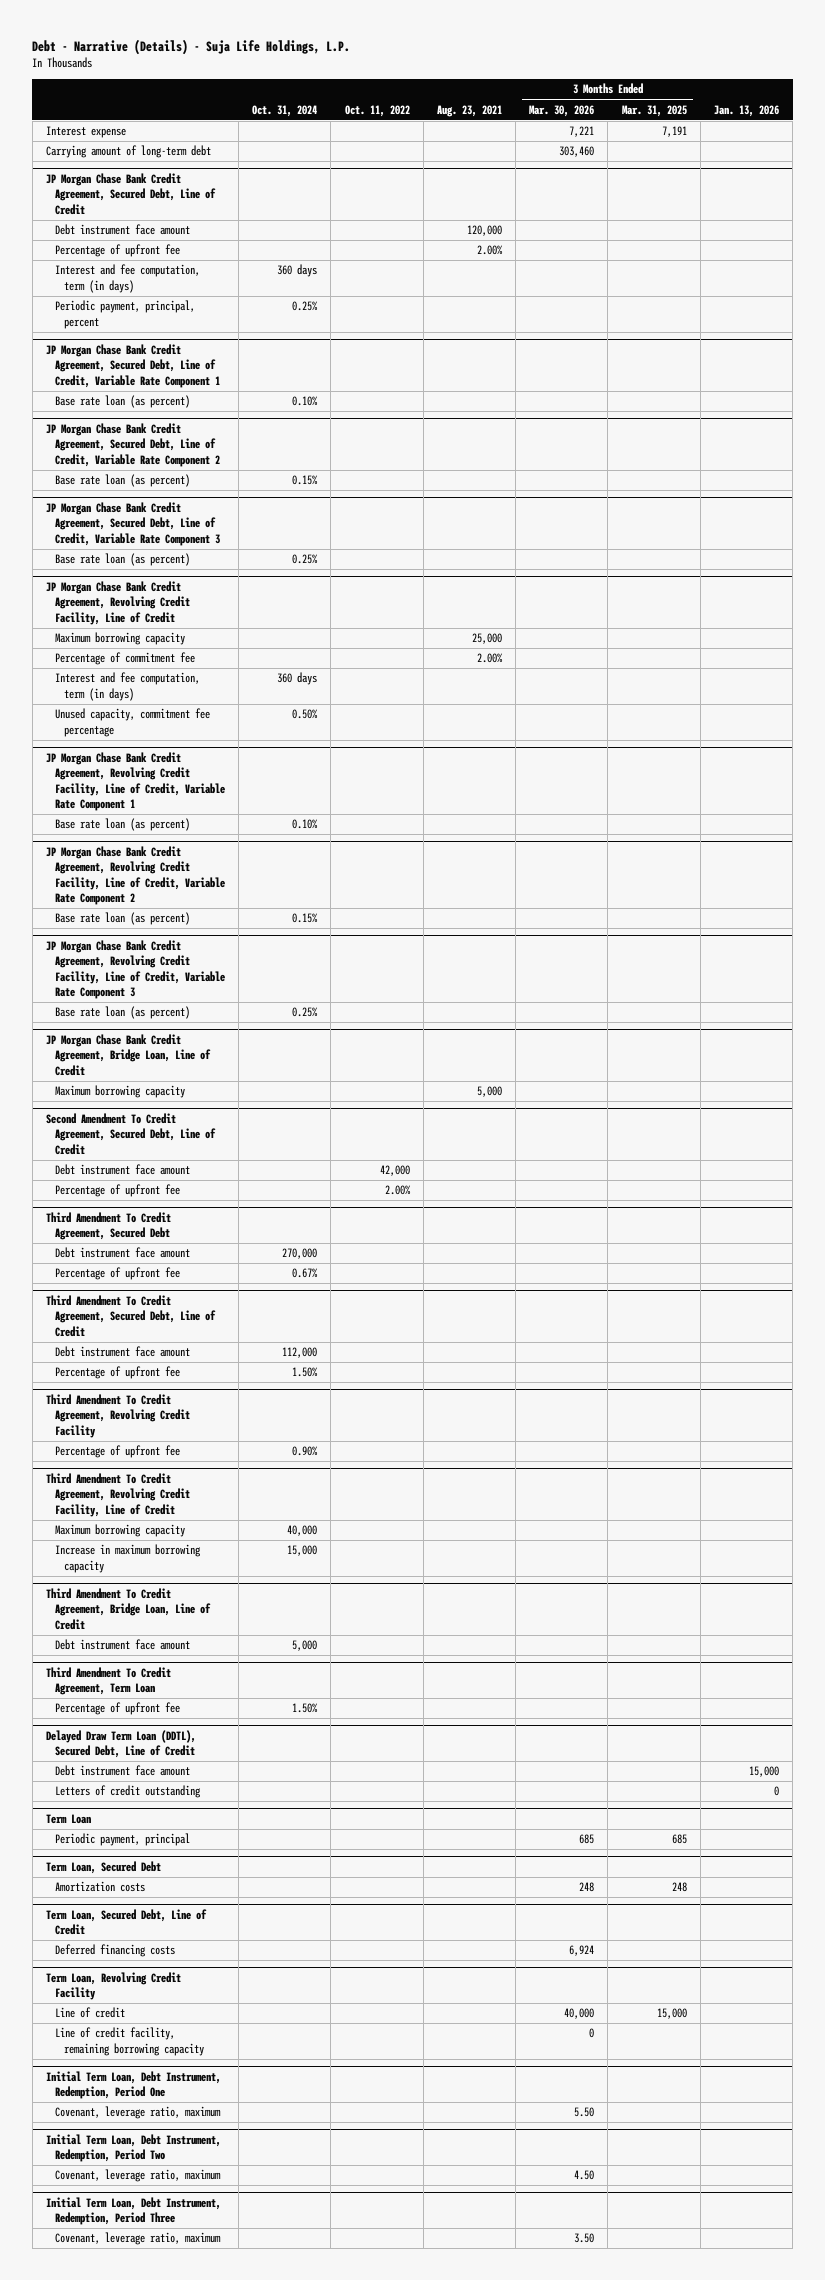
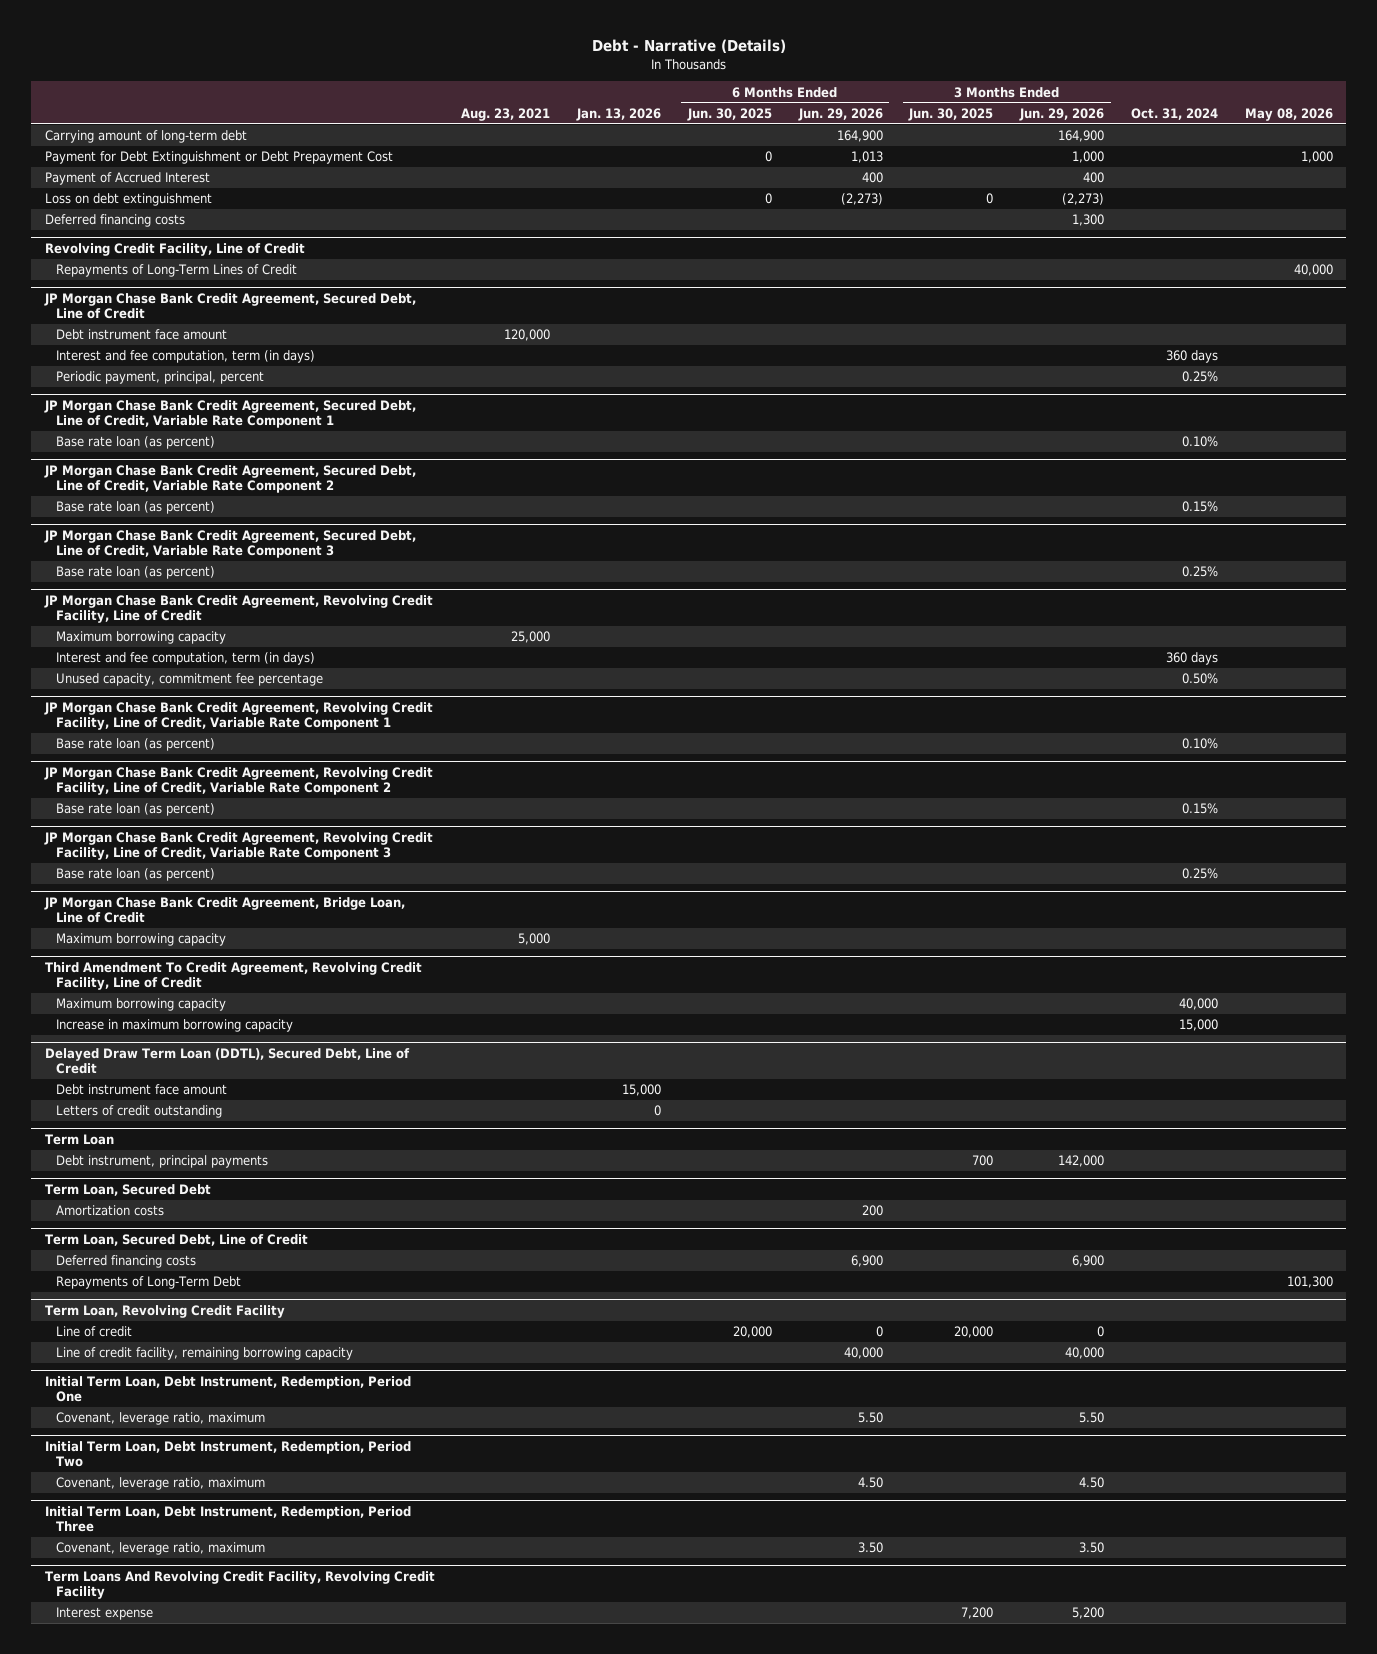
- Debt - Narrative (Details) - Suja Life Holdings, L.P.
+ Debt - Narrative (Details)
- | Oct. 31, 2024 | Oct. 11, 2022 | Aug. 23, 2021 | 3 Months Ended Mar. 30, 2026 | 3 Months Ended Mar. 31, 2025 | Jan. 13, 2026
+ | Aug. 23, 2021 | Jan. 13, 2026 | 6 Months Ended Jun. 30, 2025 | 6 Months Ended Jun. 29, 2026 | 3 Months Ended Jun. 30, 2025 | 3 Months Ended Jun. 29, 2026 | Oct. 31, 2024 | May 08, 2026
- Interest expense | | | | 7,221 | 7,191 |
+ Payment for Debt Extinguishment or Debt Prepayment Cost | | | 0 | 1,013 | | 1,000 | | 1,000
+ Payment of Accrued Interest | | | | 400 | | 400 | |
+ Loss on debt extinguishment | | | 0 | (2,273) | 0 | (2,273) | |
+ Deferred financing costs | | | | | | 1,300 | |
+ Revolving Credit Facility, Line of Credit
+ Repayments of Long-Term Lines of Credit | | | | | | | | 40,000
@ JP Morgan Chase Bank Credit Agreement, Secured Debt, Line of Credit
- Percentage of upfront fee | | | 2.00% | | |
@ JP Morgan Chase Bank Credit Agreement, Revolving Credit Facility, Line of Credit
- Percentage of commitment fee | | | 2.00% | | |
- Second Amendment To Credit Agreement, Secured Debt, Line of Credit
- Debt instrument face amount | | 42,000 | | | |
- Percentage of upfront fee | | 2.00% | | | |
- Third Amendment To Credit Agreement, Secured Debt
- Debt instrument face amount | 270,000 | | | | |
- Percentage of upfront fee | 0.67% | | | | |
- Third Amendment To Credit Agreement, Secured Debt, Line of Credit
- Debt instrument face amount | 112,000 | | | | |
- Percentage of upfront fee | 1.50% | | | | |
- Third Amendment To Credit Agreement, Revolving Credit Facility
- Percentage of upfront fee | 0.90% | | | | |
- Third Amendment To Credit Agreement, Bridge Loan, Line of Credit
- Debt instrument face amount | 5,000 | | | | |
- Third Amendment To Credit Agreement, Term Loan
- Percentage of upfront fee | 1.50% | | | | |
@ Term Loan
- Periodic payment, principal | | | | 685 | 685 |
+ Debt instrument, principal payments | | | | | 700 | 142,000 | |
@ Term Loan, Secured Debt, Line of Credit
+ Repayments of Long-Term Debt | | | | | | | | 101,300
+ Term Loans And Revolving Credit Facility, Revolving Credit Facility
+ Interest expense | | | | | 7,200 | 5,200 | |

